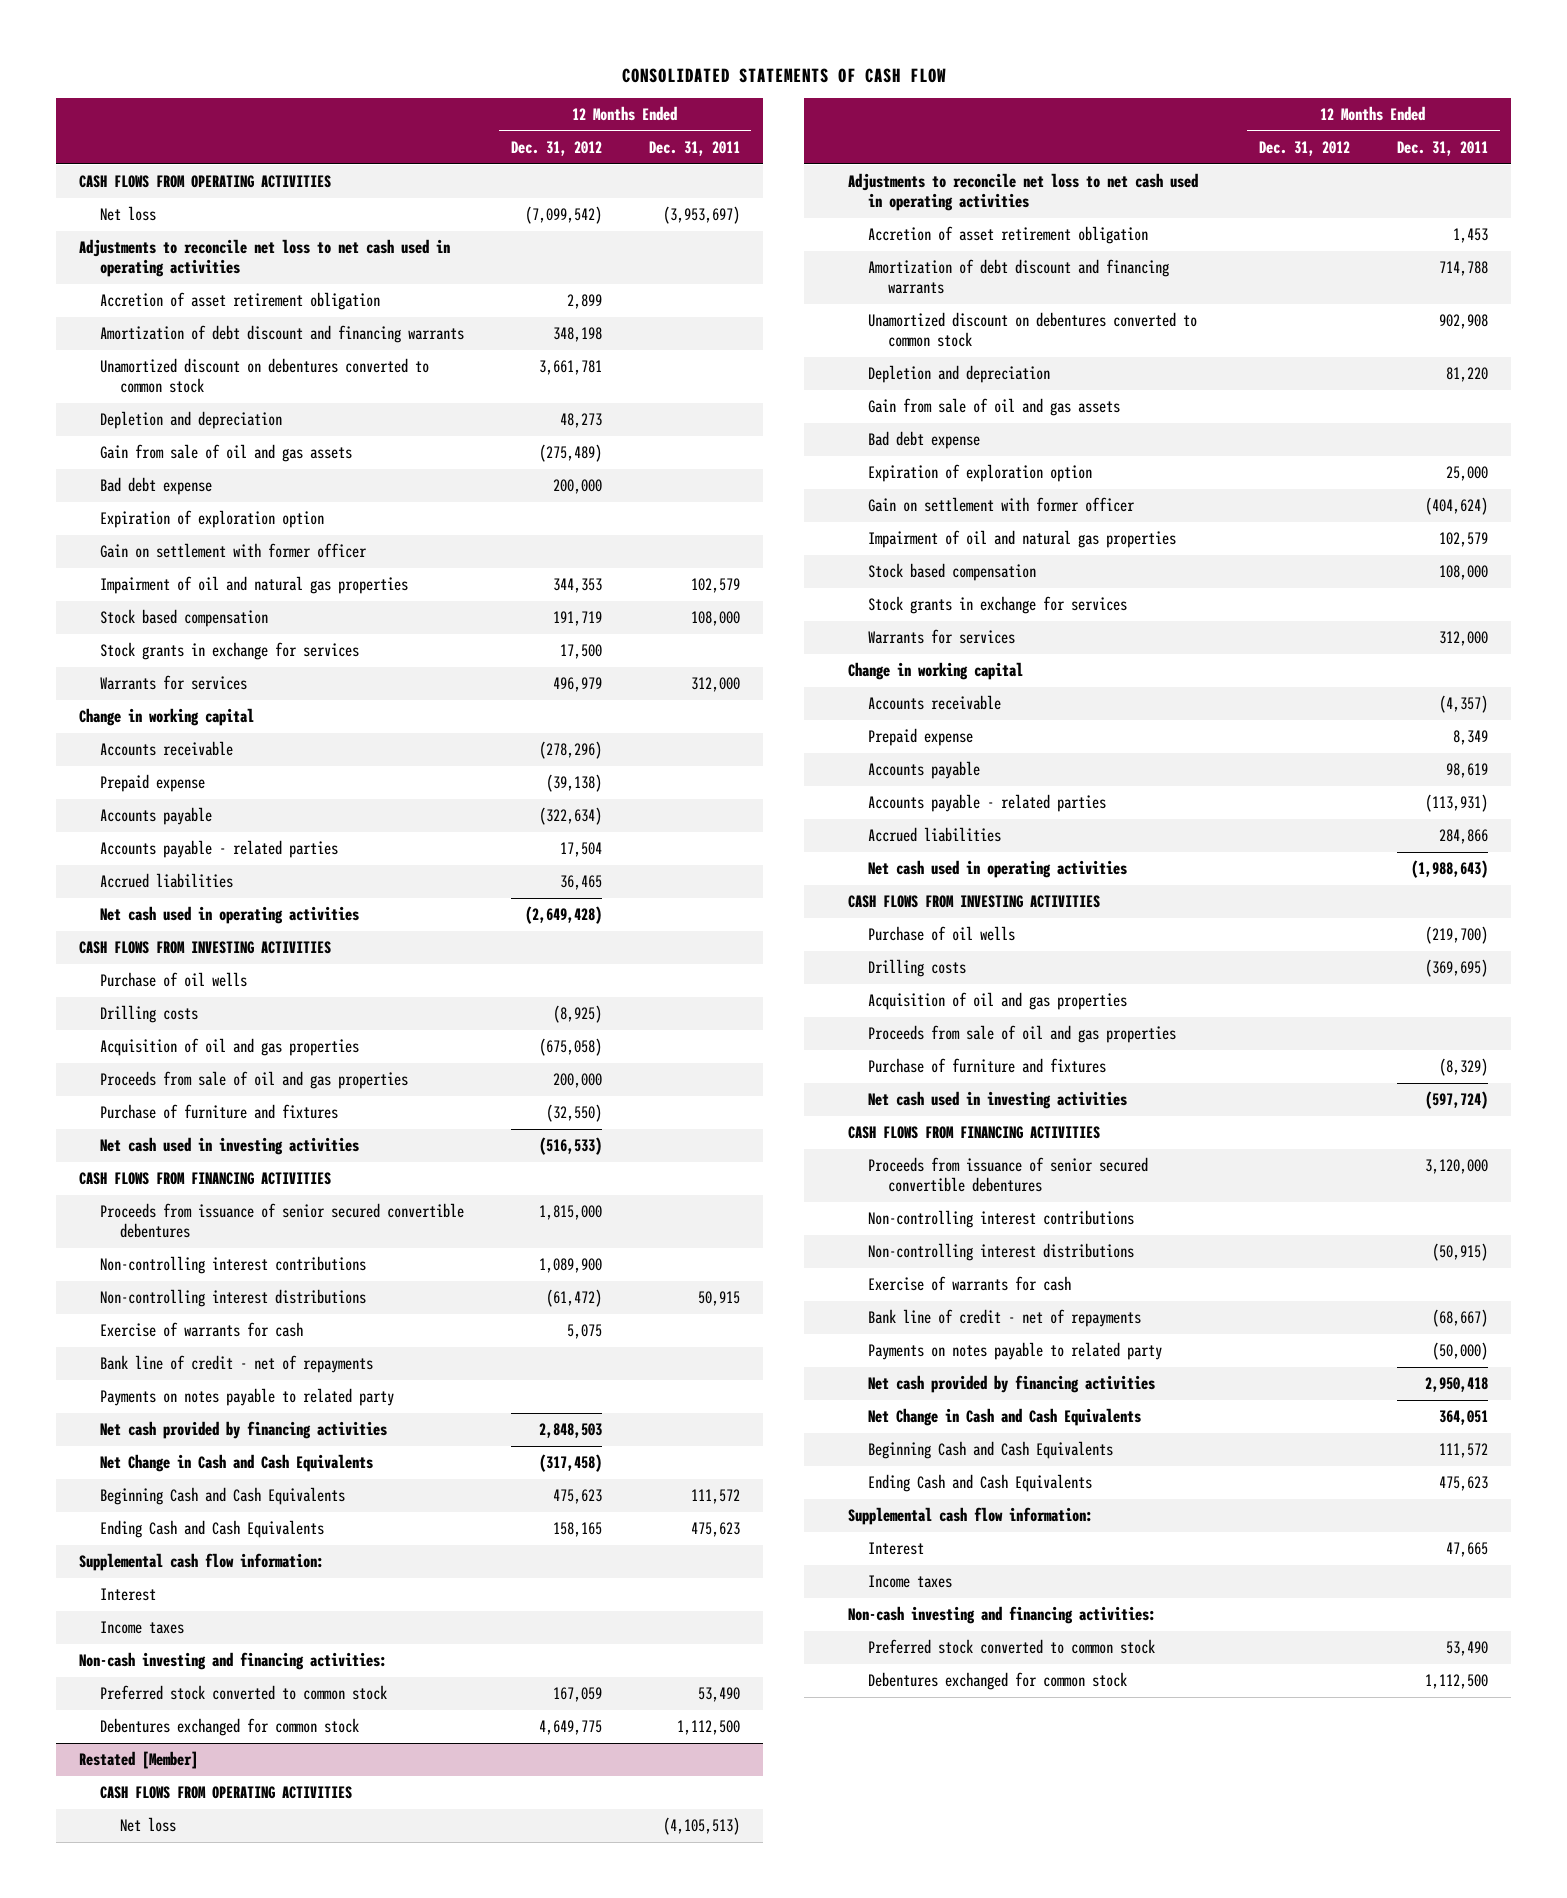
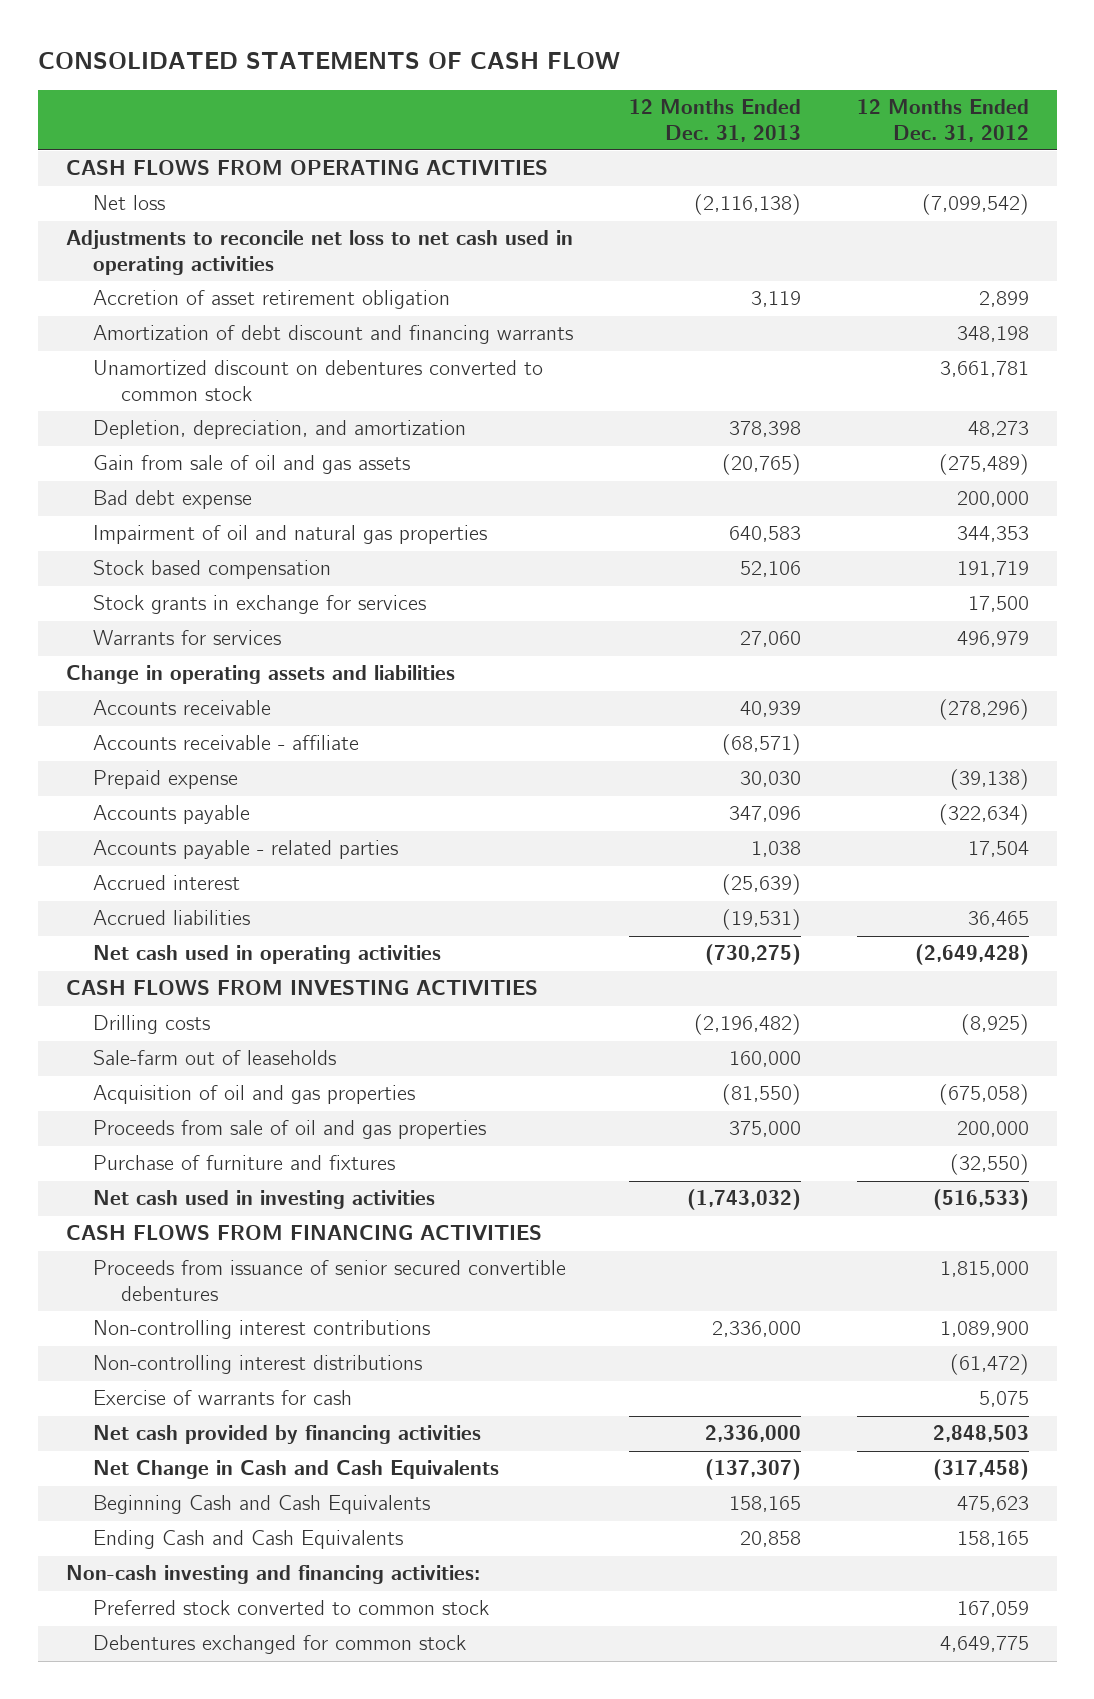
- | 12 Months Ended Dec. 31, 2012 | 12 Months Ended Dec. 31, 2011
+ | 12 Months Ended Dec. 31, 2013 | 12 Months Ended Dec. 31, 2012
- Depletion and depreciation | 48,273 |
+ Depletion, depreciation, and amortization | 378,398 | 48,273
- Expiration of exploration option
- Gain on settlement with former officer
- Change in working capital
+ Change in operating assets and liabilities
+ Accounts receivable - affiliate | (68,571) |
+ Accrued interest | (25,639) |
- Purchase of oil wells
+ Sale-farm out of leaseholds | 160,000 |
- Bank line of credit - net of repayments
- Payments on notes payable to related party
- Supplemental cash flow information:
- Interest
- Income taxes
- Restated [Member]
- CASH FLOWS FROM OPERATING ACTIVITIES
- Net loss | | (4,105,513)
- Adjustments to reconcile net loss to net cash used in operating activities
- Accretion of asset retirement obligation | | 1,453
- Amortization of debt discount and financing warrants | | 714,788
- Unamortized discount on debentures converted to common stock | | 902,908
- Depletion and depreciation | | 81,220
- Gain from sale of oil and gas assets
- Bad debt expense
- Expiration of exploration option | | 25,000
- Gain on settlement with former officer | | (404,624)
- Impairment of oil and natural gas properties | | 102,579
- Stock based compensation | | 108,000
- Stock grants in exchange for services
- Warrants for services | | 312,000
- Change in working capital
- Accounts receivable | | (4,357)
- Prepaid expense | | 8,349
- Accounts payable | | 98,619
- Accounts payable - related parties | | (113,931)
- Accrued liabilities | | 284,866
- Net cash used in operating activities | | (1,988,643)
- CASH FLOWS FROM INVESTING ACTIVITIES
- Purchase of oil wells | | (219,700)
- Drilling costs | | (369,695)
- Acquisition of oil and gas properties
- Proceeds from sale of oil and gas properties
- Purchase of furniture and fixtures | | (8,329)
- Net cash used in investing activities | | (597,724)
- CASH FLOWS FROM FINANCING ACTIVITIES
- Proceeds from issuance of senior secured convertible debentures | | 3,120,000
- Non-controlling interest contributions
- Non-controlling interest distributions | | (50,915)
- Exercise of warrants for cash
- Bank line of credit - net of repayments | | (68,667)
- Payments on notes payable to related party | | (50,000)
- Net cash provided by financing activities | | 2,950,418
- Net Change in Cash and Cash Equivalents | | 364,051
- Beginning Cash and Cash Equivalents | | 111,572
- Ending Cash and Cash Equivalents | | 475,623
- Supplemental cash flow information:
- Interest | | 47,665
- Income taxes
- Non-cash investing and financing activities:
- Preferred stock converted to common stock | | 53,490
- Debentures exchanged for common stock | | 1,112,500

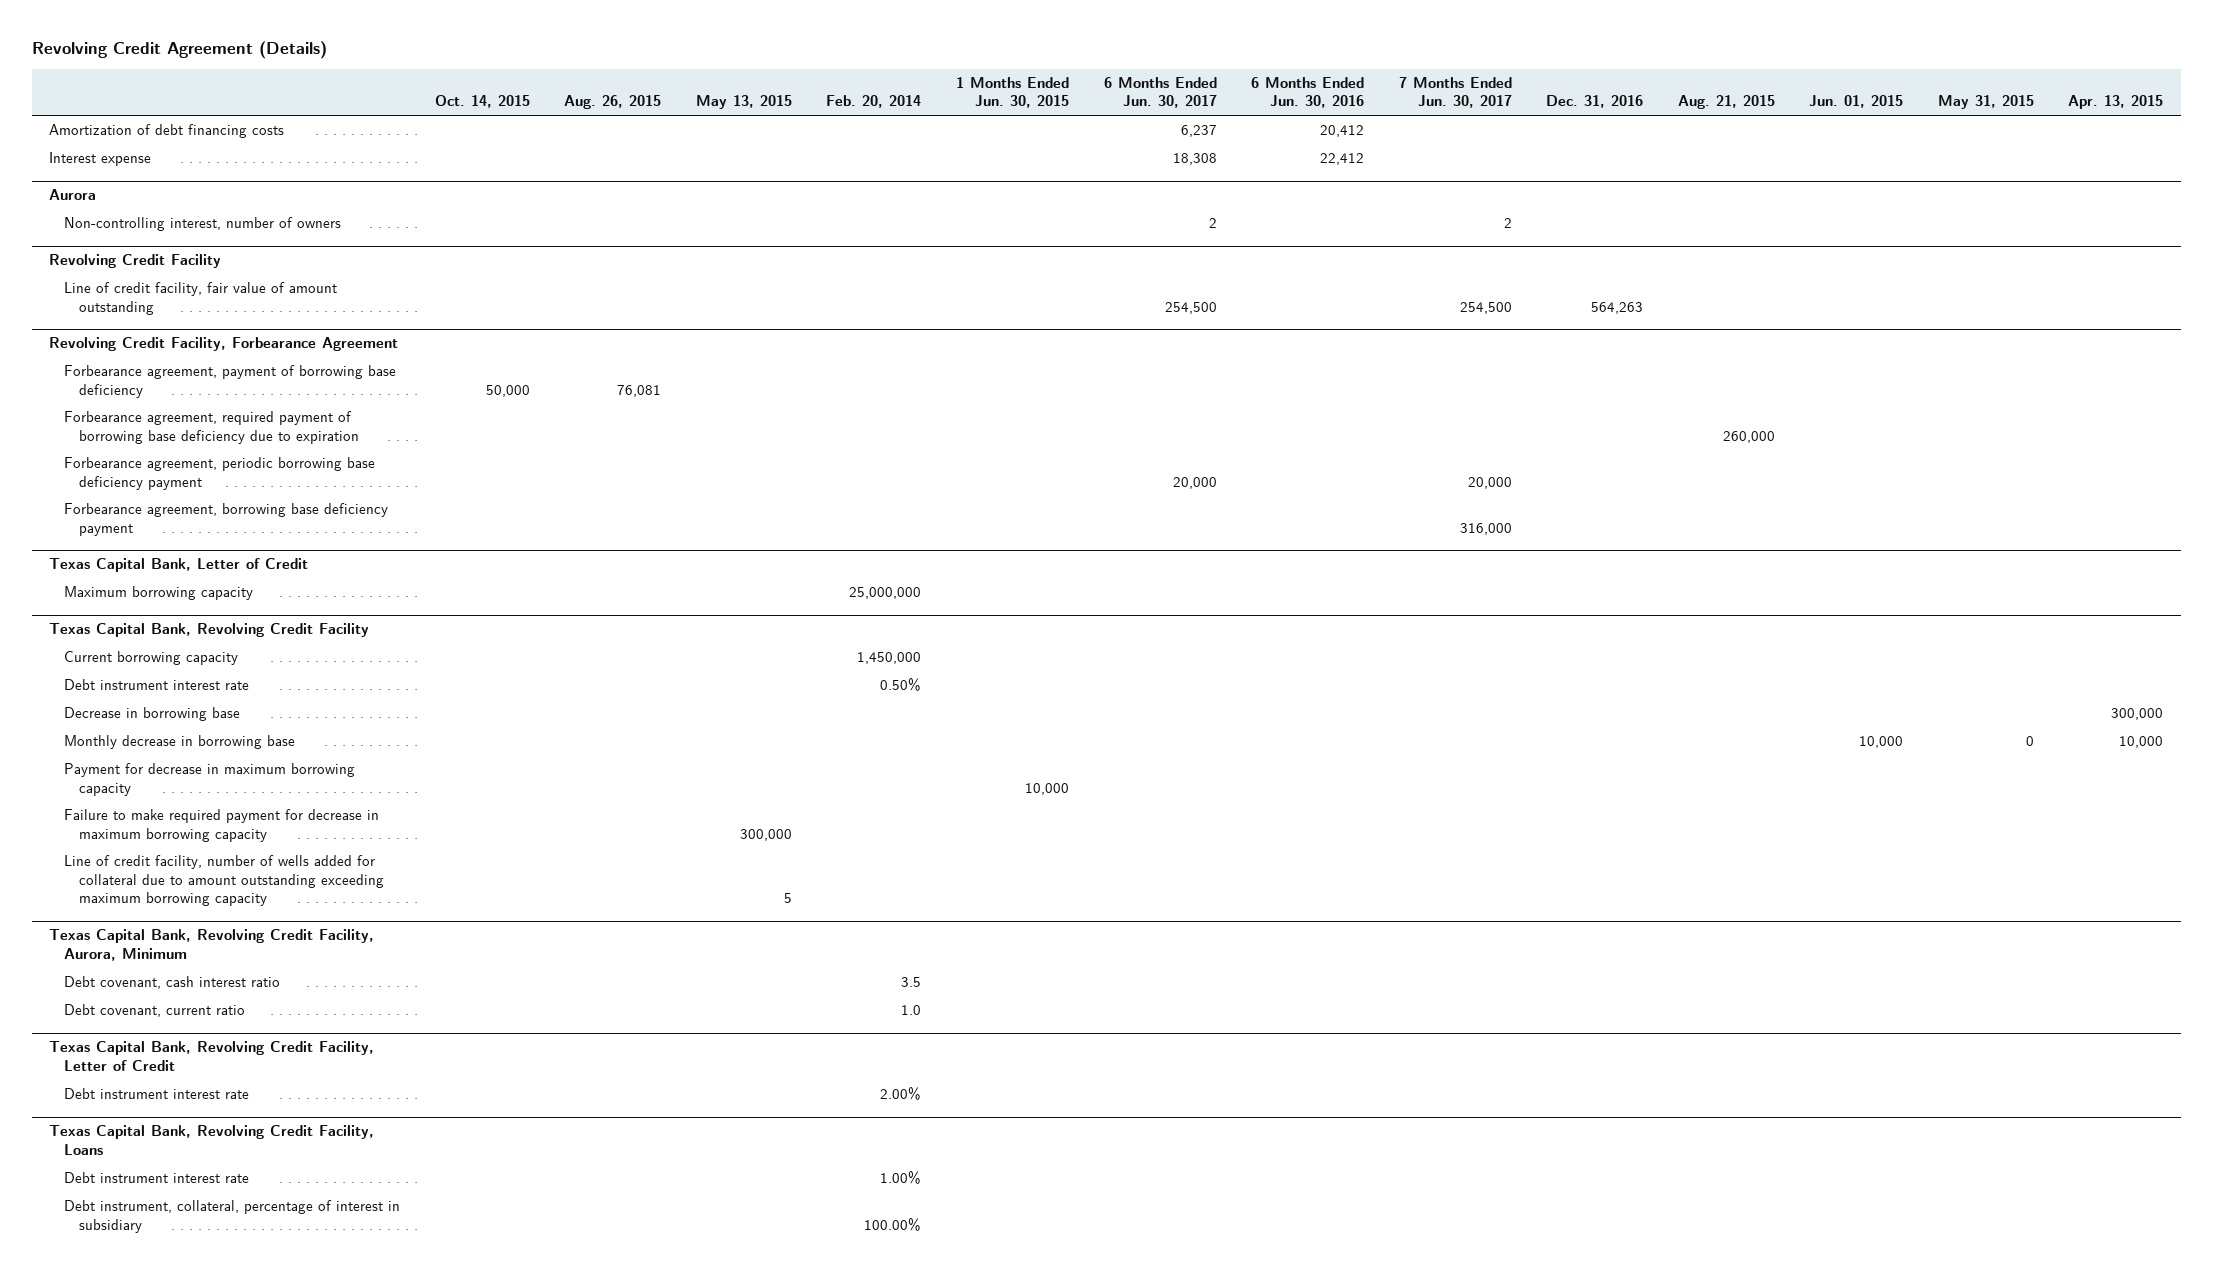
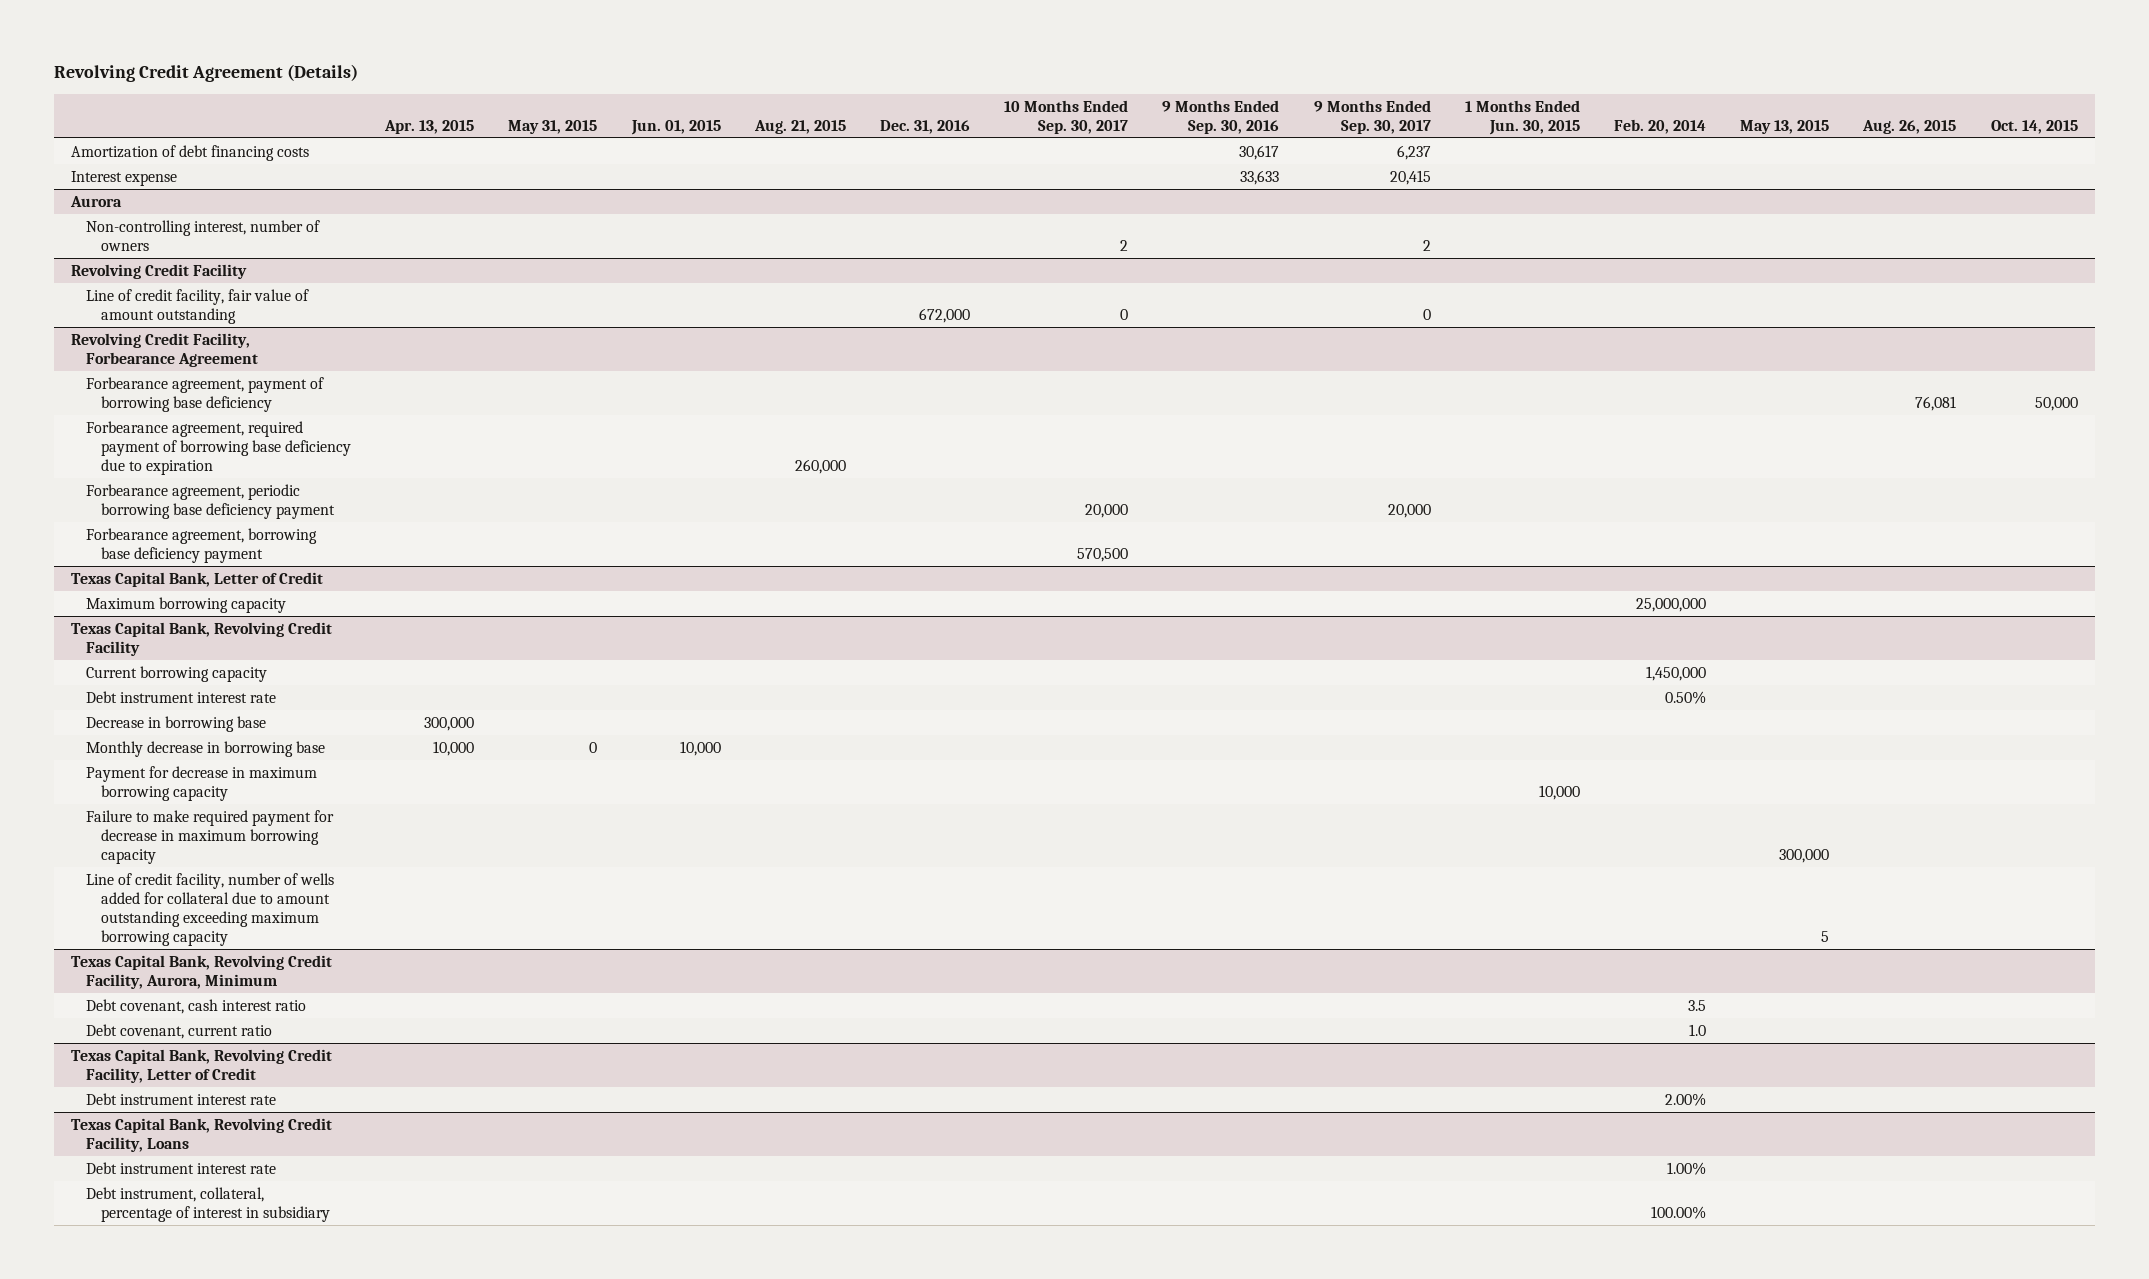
- | Oct. 14, 2015 | Aug. 26, 2015 | May 13, 2015 | Feb. 20, 2014 | 1 Months Ended Jun. 30, 2015 | 6 Months Ended Jun. 30, 2017 | 6 Months Ended Jun. 30, 2016 | 7 Months Ended Jun. 30, 2017 | Dec. 31, 2016 | Aug. 21, 2015 | Jun. 01, 2015 | May 31, 2015 | Apr. 13, 2015
+ | Apr. 13, 2015 | May 31, 2015 | Jun. 01, 2015 | Aug. 21, 2015 | Dec. 31, 2016 | 10 Months Ended Sep. 30, 2017 | 9 Months Ended Sep. 30, 2016 | 9 Months Ended Sep. 30, 2017 | 1 Months Ended Jun. 30, 2015 | Feb. 20, 2014 | May 13, 2015 | Aug. 26, 2015 | Oct. 14, 2015
@ Revolving Credit Facility
- Line of credit facility, fair value of amount outstanding | | | | | | 254,500 | | 254,500 | 564,263 | | | |
+ Line of credit facility, fair value of amount outstanding | | | | | 672,000 | 0 | | 0 | | | | |

